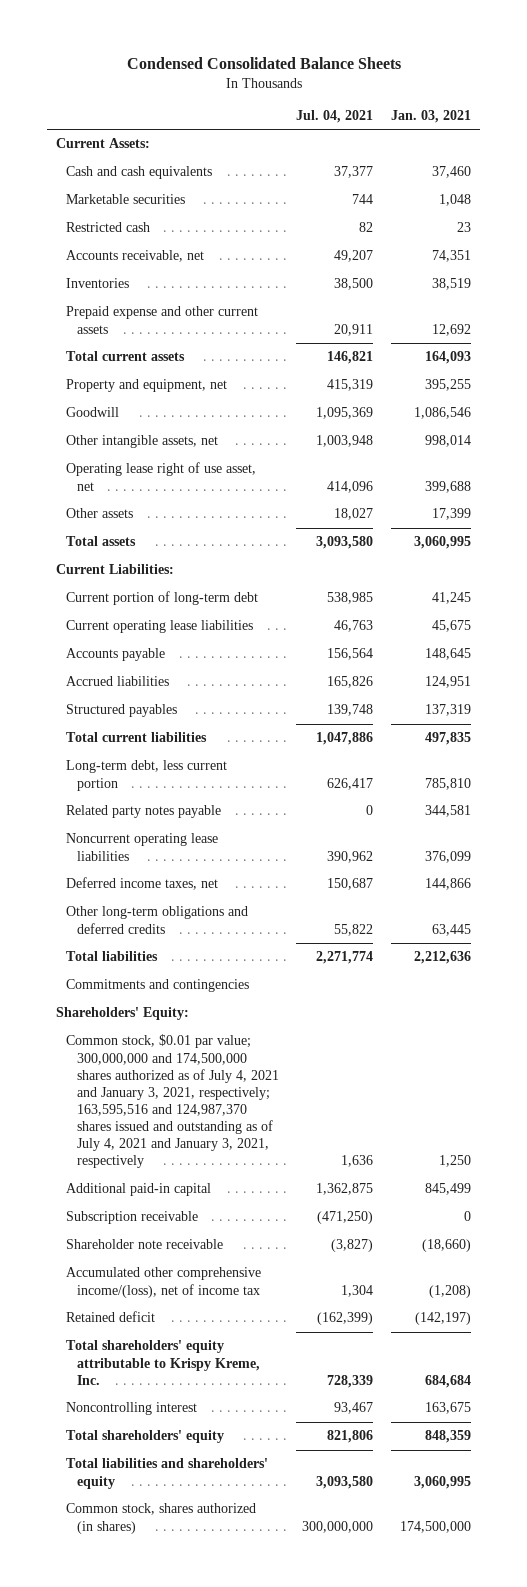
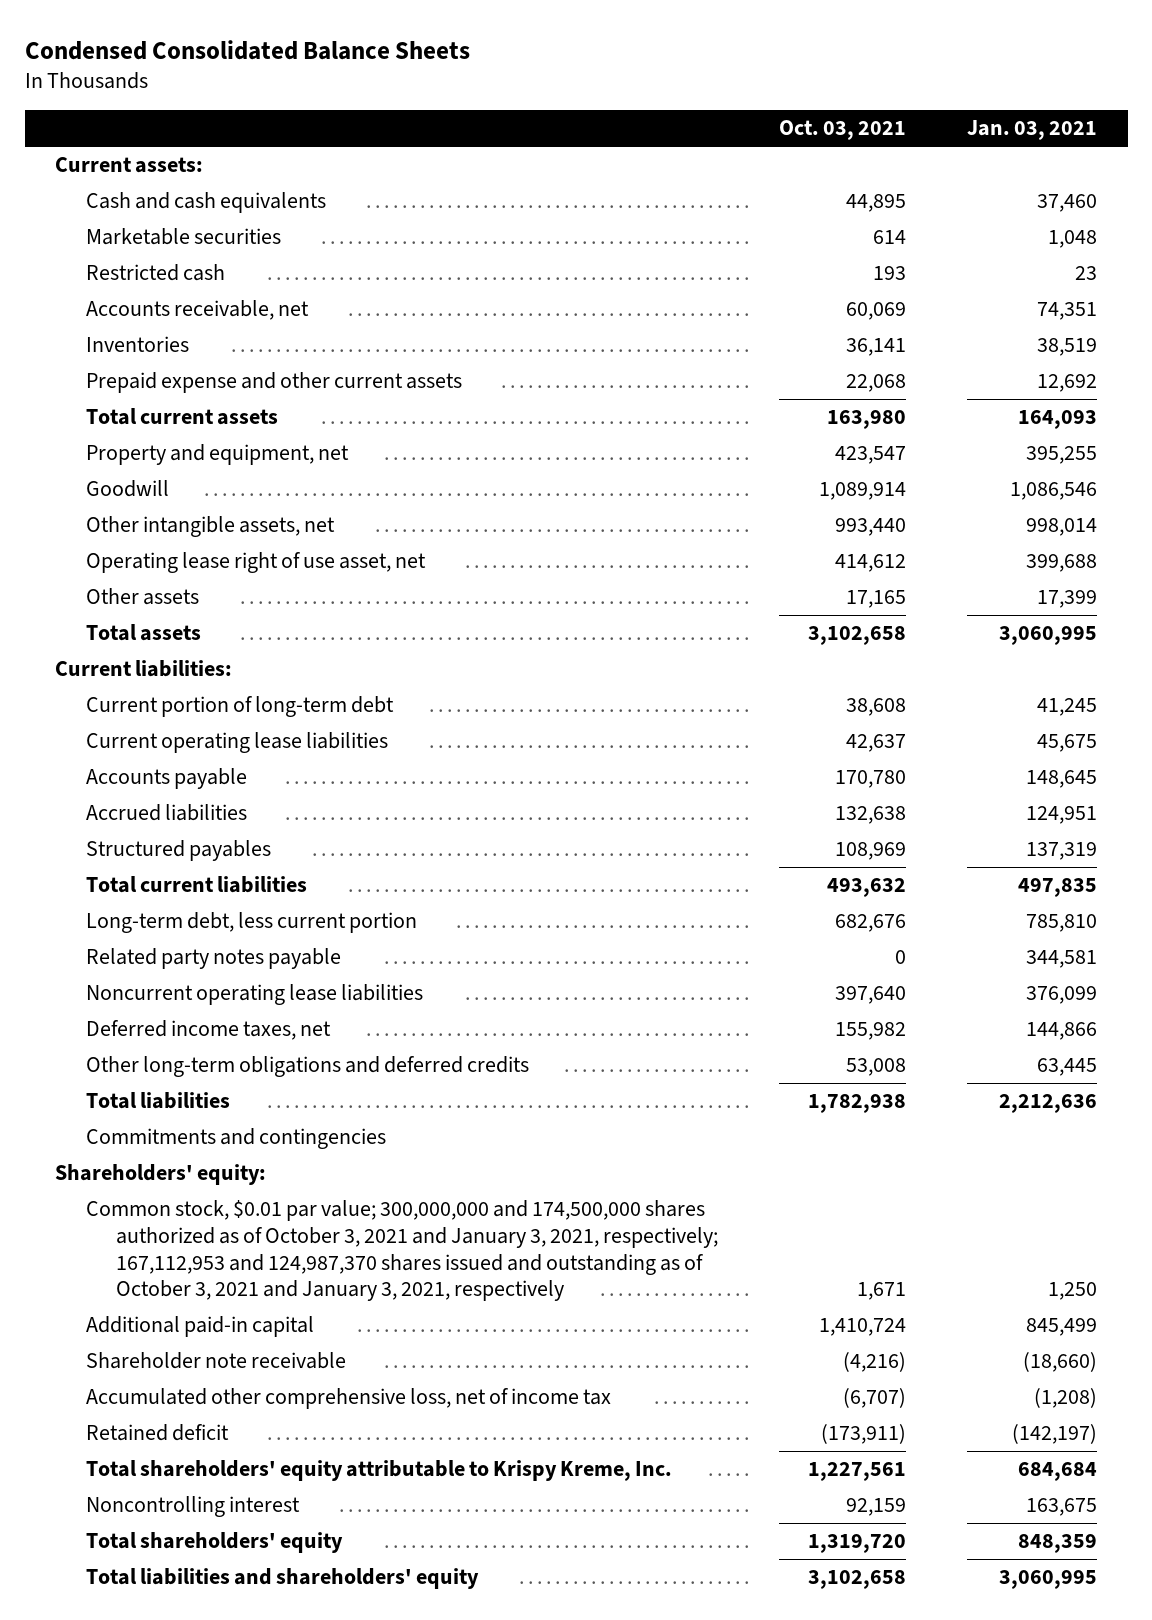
- | Jul. 04, 2021 | Jan. 03, 2021
+ | Oct. 03, 2021 | Jan. 03, 2021
- Current Assets:
+ Current assets:
- Current Liabilities:
+ Current liabilities:
- Shareholders' Equity:
- Common stock, $0.01 par value; 300,000,000 and 174,500,000 shares authorized as of July 4, 2021 and January 3, 2021, respectively; 163,595,516 and 124,987,370 shares issued and outstanding as of July 4, 2021 and January 3, 2021, respectively | 1,636 | 1,250
+ Shareholders' equity:
+ Common stock, $0.01 par value; 300,000,000 and 174,500,000 shares authorized as of October 3, 2021 and January 3, 2021, respectively; 167,112,953 and 124,987,370 shares issued and outstanding as of October 3, 2021 and January 3, 2021, respectively | 1,671 | 1,250
- Subscription receivable | (471,250) | 0
- Accumulated other comprehensive income/(loss), net of income tax | 1,304 | (1,208)
+ Accumulated other comprehensive loss, net of income tax | (6,707) | (1,208)
- Common stock, shares authorized (in shares) | 300,000,000 | 174,500,000

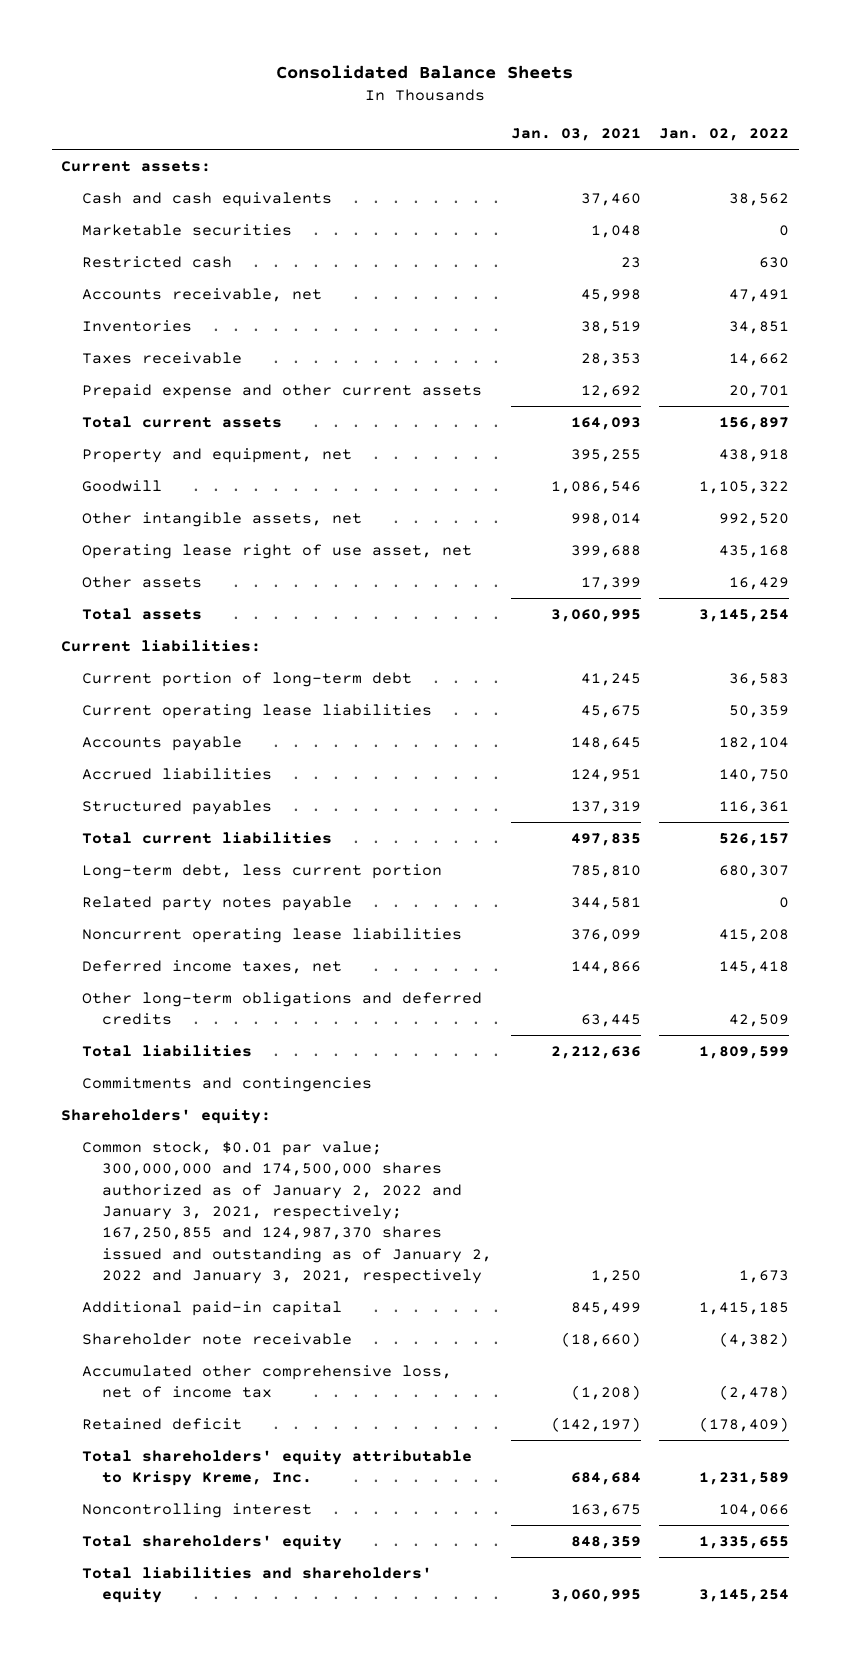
- Condensed Consolidated Balance Sheets
+ Consolidated Balance Sheets
- | Oct. 03, 2021 | Jan. 03, 2021
+ | Jan. 03, 2021 | Jan. 02, 2022
- Accounts receivable, net | 60,069 | 74,351
+ Accounts receivable, net | 45,998 | 47,491
+ Taxes receivable | 28,353 | 14,662
- Common stock, $0.01 par value; 300,000,000 and 174,500,000 shares authorized as of October 3, 2021 and January 3, 2021, respectively; 167,112,953 and 124,987,370 shares issued and outstanding as of October 3, 2021 and January 3, 2021, respectively | 1,671 | 1,250
+ Common stock, $0.01 par value; 300,000,000 and 174,500,000 shares authorized as of January 2, 2022 and January 3, 2021, respectively; 167,250,855 and 124,987,370 shares issued and outstanding as of January 2, 2022 and January 3, 2021, respectively | 1,250 | 1,673

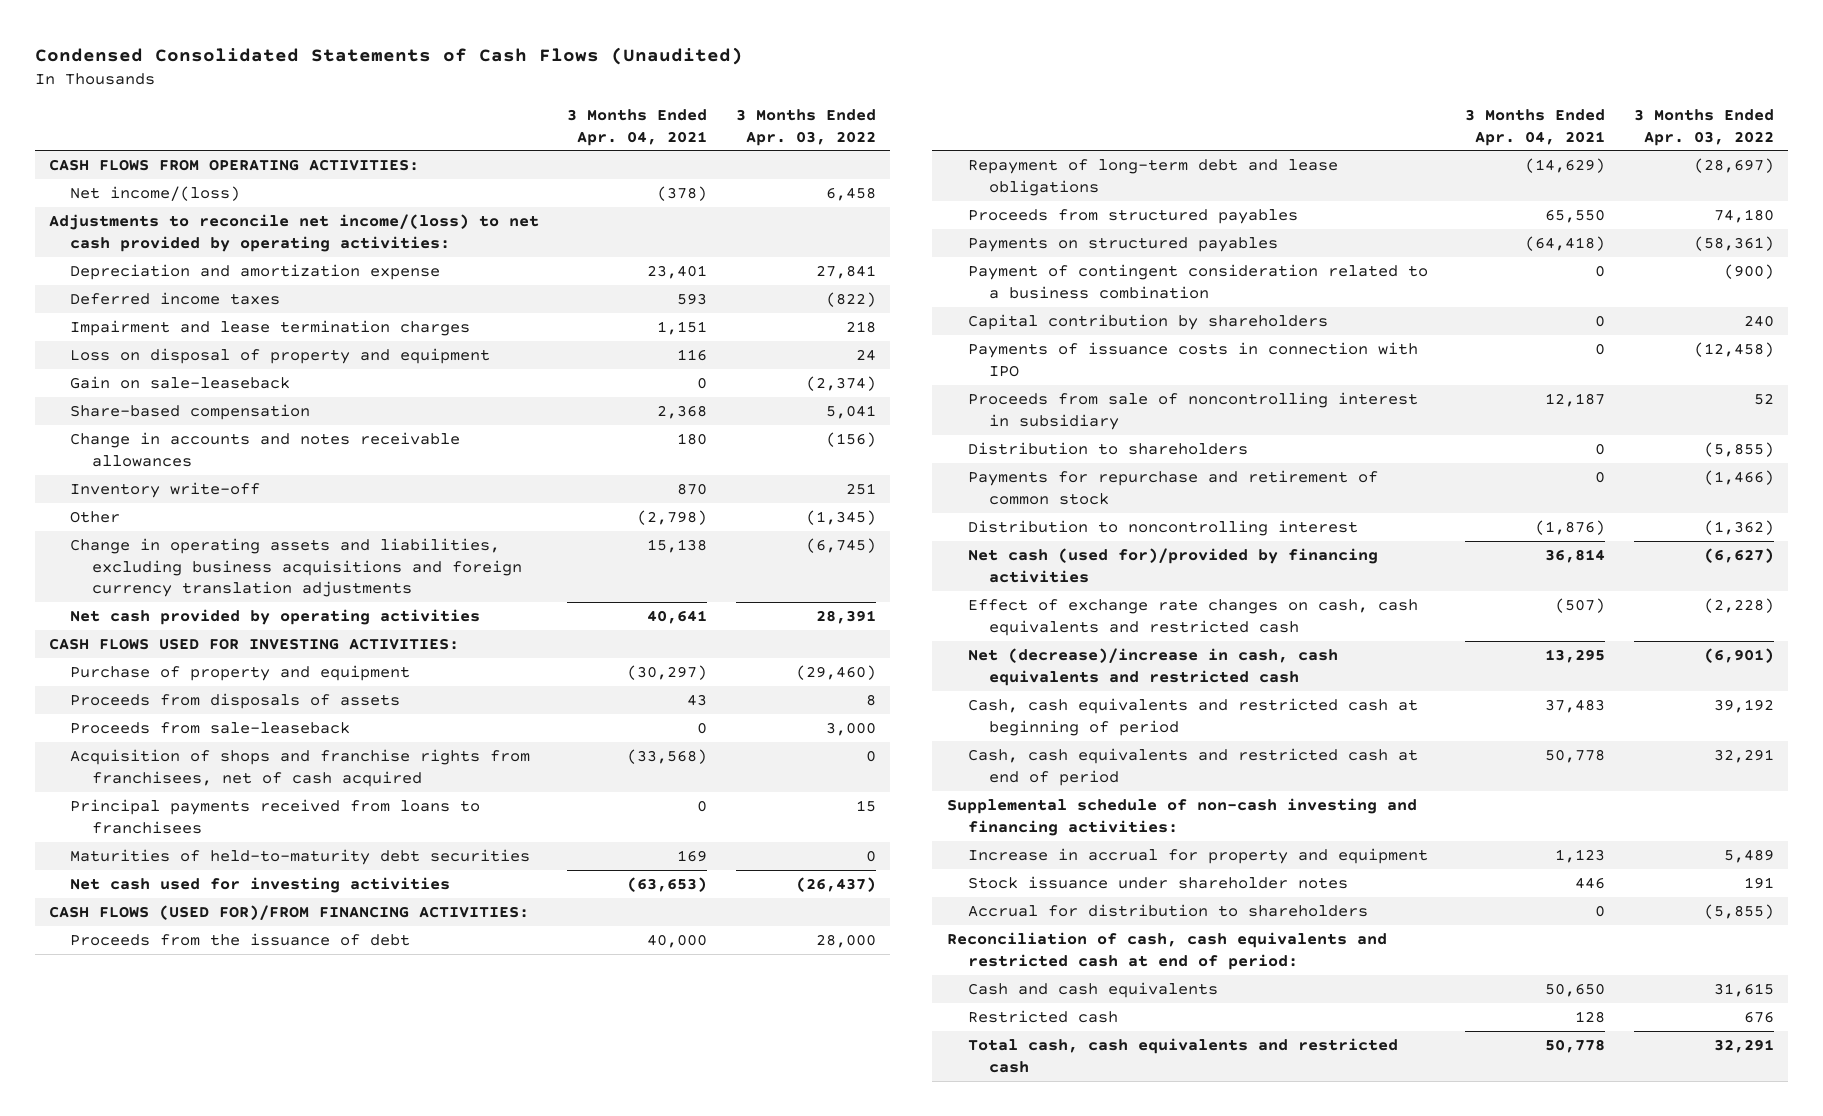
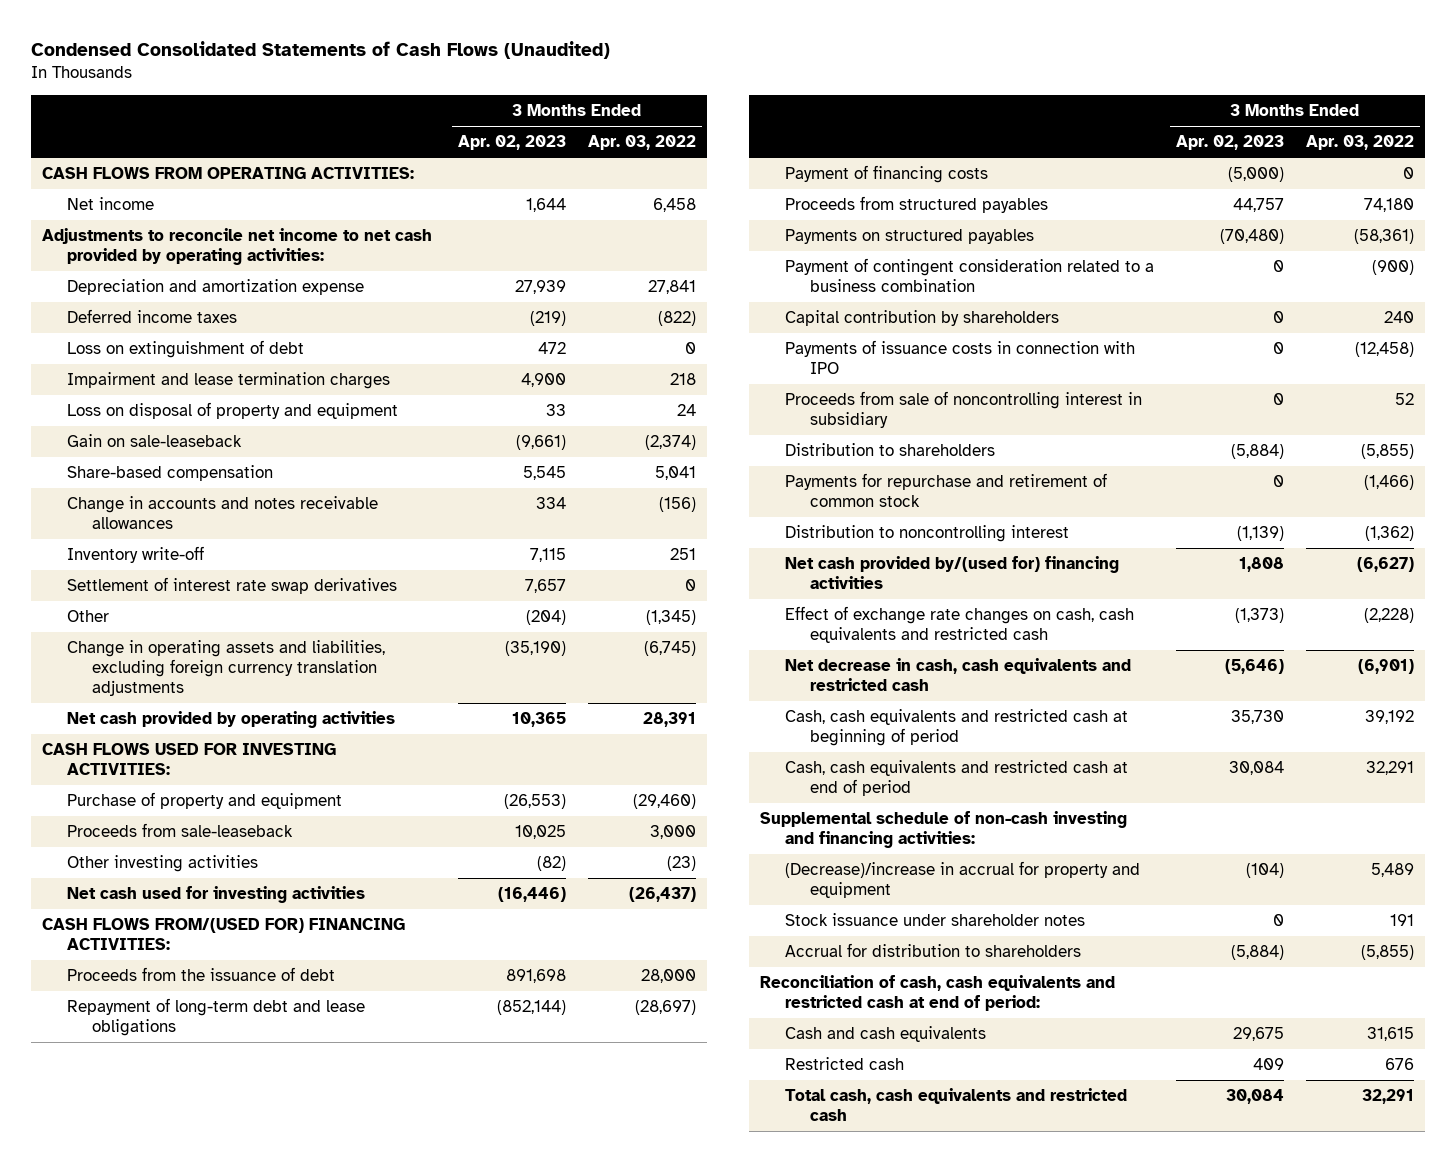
- | 3 Months Ended Apr. 04, 2021 | 3 Months Ended Apr. 03, 2022
+ | 3 Months Ended Apr. 02, 2023 | 3 Months Ended Apr. 03, 2022
- Net income/(loss) | (378) | 6,458
- Adjustments to reconcile net income/(loss) to net cash provided by operating activities:
+ Net income | 1,644 | 6,458
+ Adjustments to reconcile net income to net cash provided by operating activities:
+ Loss on extinguishment of debt | 472 | 0
+ Settlement of interest rate swap derivatives | 7,657 | 0
- Change in operating assets and liabilities, excluding business acquisitions and foreign currency translation adjustments | 15,138 | (6,745)
+ Change in operating assets and liabilities, excluding foreign currency translation adjustments | (35,190) | (6,745)
- Proceeds from disposals of assets | 43 | 8
- Acquisition of shops and franchise rights from franchisees, net of cash acquired | (33,568) | 0
- Principal payments received from loans to franchisees | 0 | 15
- Maturities of held-to-maturity debt securities | 169 | 0
+ Other investing activities | (82) | (23)
- CASH FLOWS (USED FOR)/FROM FINANCING ACTIVITIES:
+ CASH FLOWS FROM/(USED FOR) FINANCING ACTIVITIES:
+ Payment of financing costs | (5,000) | 0
- Net cash (used for)/provided by financing activities | 36,814 | (6,627)
+ Net cash provided by/(used for) financing activities | 1,808 | (6,627)
- Net (decrease)/increase in cash, cash equivalents and restricted cash | 13,295 | (6,901)
+ Net decrease in cash, cash equivalents and restricted cash | (5,646) | (6,901)
- Increase in accrual for property and equipment | 1,123 | 5,489
+ (Decrease)/increase in accrual for property and equipment | (104) | 5,489

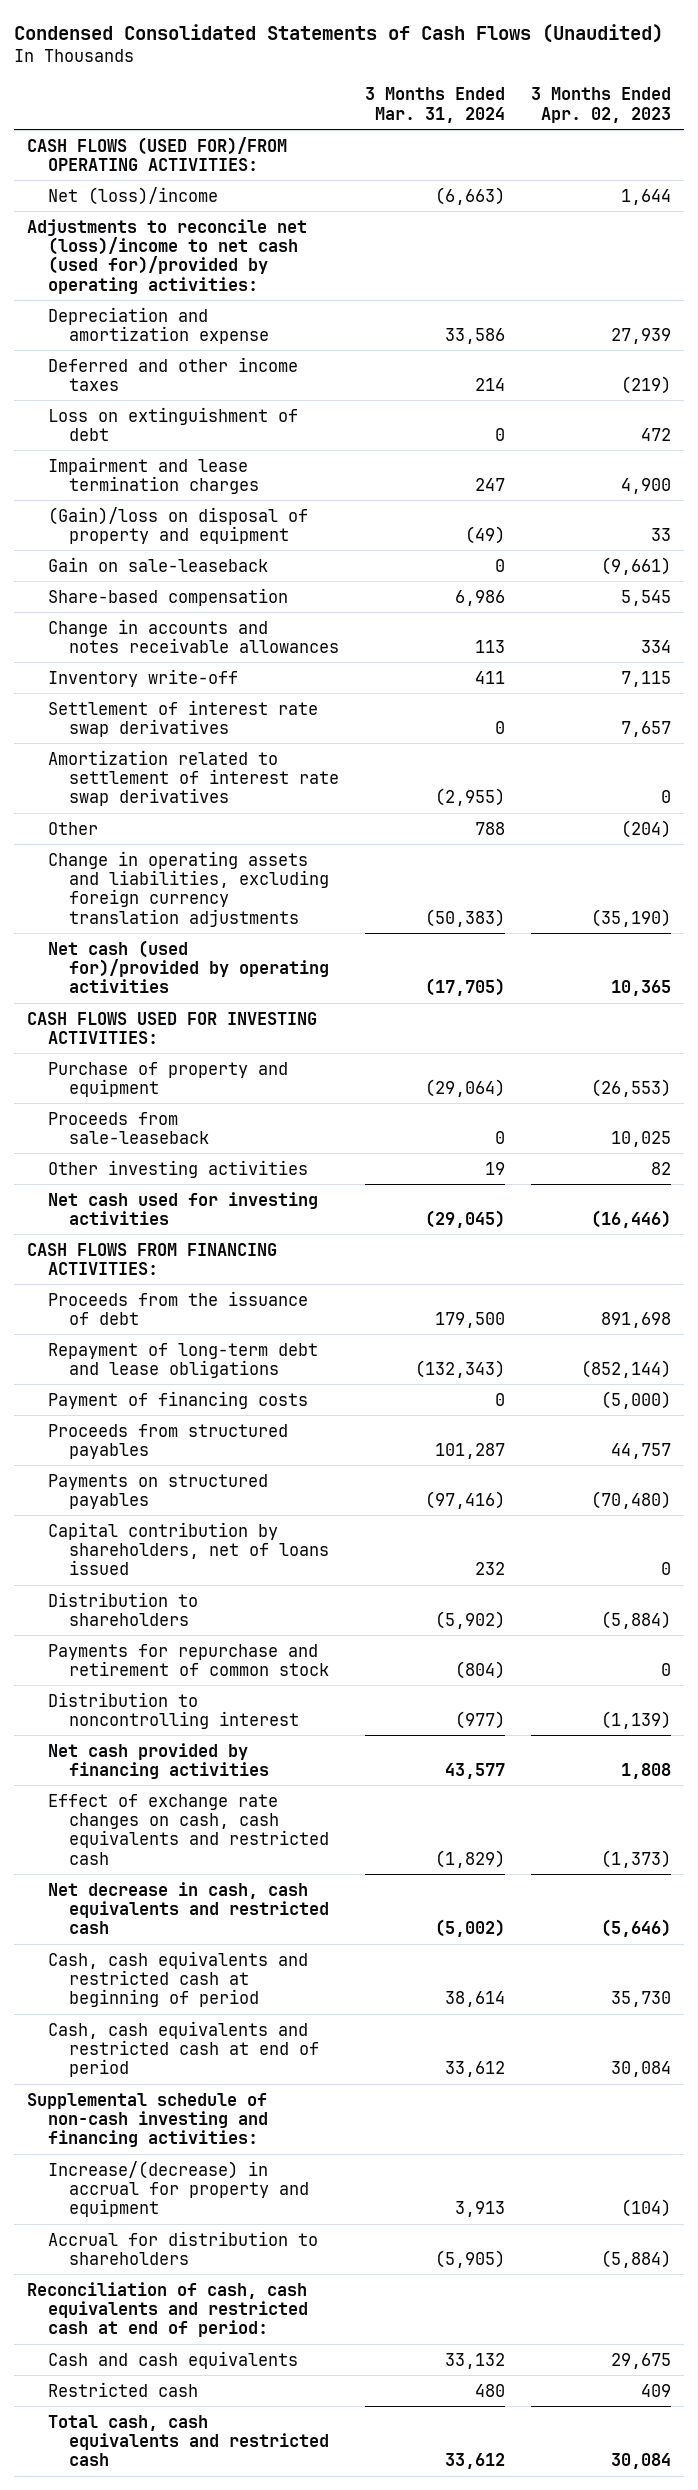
- | 3 Months Ended Apr. 02, 2023 | 3 Months Ended Apr. 03, 2022
+ | 3 Months Ended Mar. 31, 2024 | 3 Months Ended Apr. 02, 2023
- CASH FLOWS FROM OPERATING ACTIVITIES:
- Net income | 1,644 | 6,458
- Adjustments to reconcile net income to net cash provided by operating activities:
+ CASH FLOWS (USED FOR)/FROM OPERATING ACTIVITIES:
+ Net (loss)/income | (6,663) | 1,644
+ Adjustments to reconcile net (loss)/income to net cash (used for)/provided by operating activities:
- Deferred income taxes | (219) | (822)
+ Deferred and other income taxes | 214 | (219)
- Loss on disposal of property and equipment | 33 | 24
+ (Gain)/loss on disposal of property and equipment | (49) | 33
+ Amortization related to settlement of interest rate swap derivatives | (2,955) | 0
- Net cash provided by operating activities | 10,365 | 28,391
+ Net cash (used for)/provided by operating activities | (17,705) | 10,365
- Other investing activities | (82) | (23)
+ Other investing activities | 19 | 82
- CASH FLOWS FROM/(USED FOR) FINANCING ACTIVITIES:
+ CASH FLOWS FROM FINANCING ACTIVITIES:
- Payment of contingent consideration related to a business combination | 0 | (900)
- Capital contribution by shareholders | 0 | 240
- Payments of issuance costs in connection with IPO | 0 | (12,458)
- Proceeds from sale of noncontrolling interest in subsidiary | 0 | 52
+ Capital contribution by shareholders, net of loans issued | 232 | 0
- Net cash provided by/(used for) financing activities | 1,808 | (6,627)
+ Net cash provided by financing activities | 43,577 | 1,808
- (Decrease)/increase in accrual for property and equipment | (104) | 5,489
- Stock issuance under shareholder notes | 0 | 191
+ Increase/(decrease) in accrual for property and equipment | 3,913 | (104)

